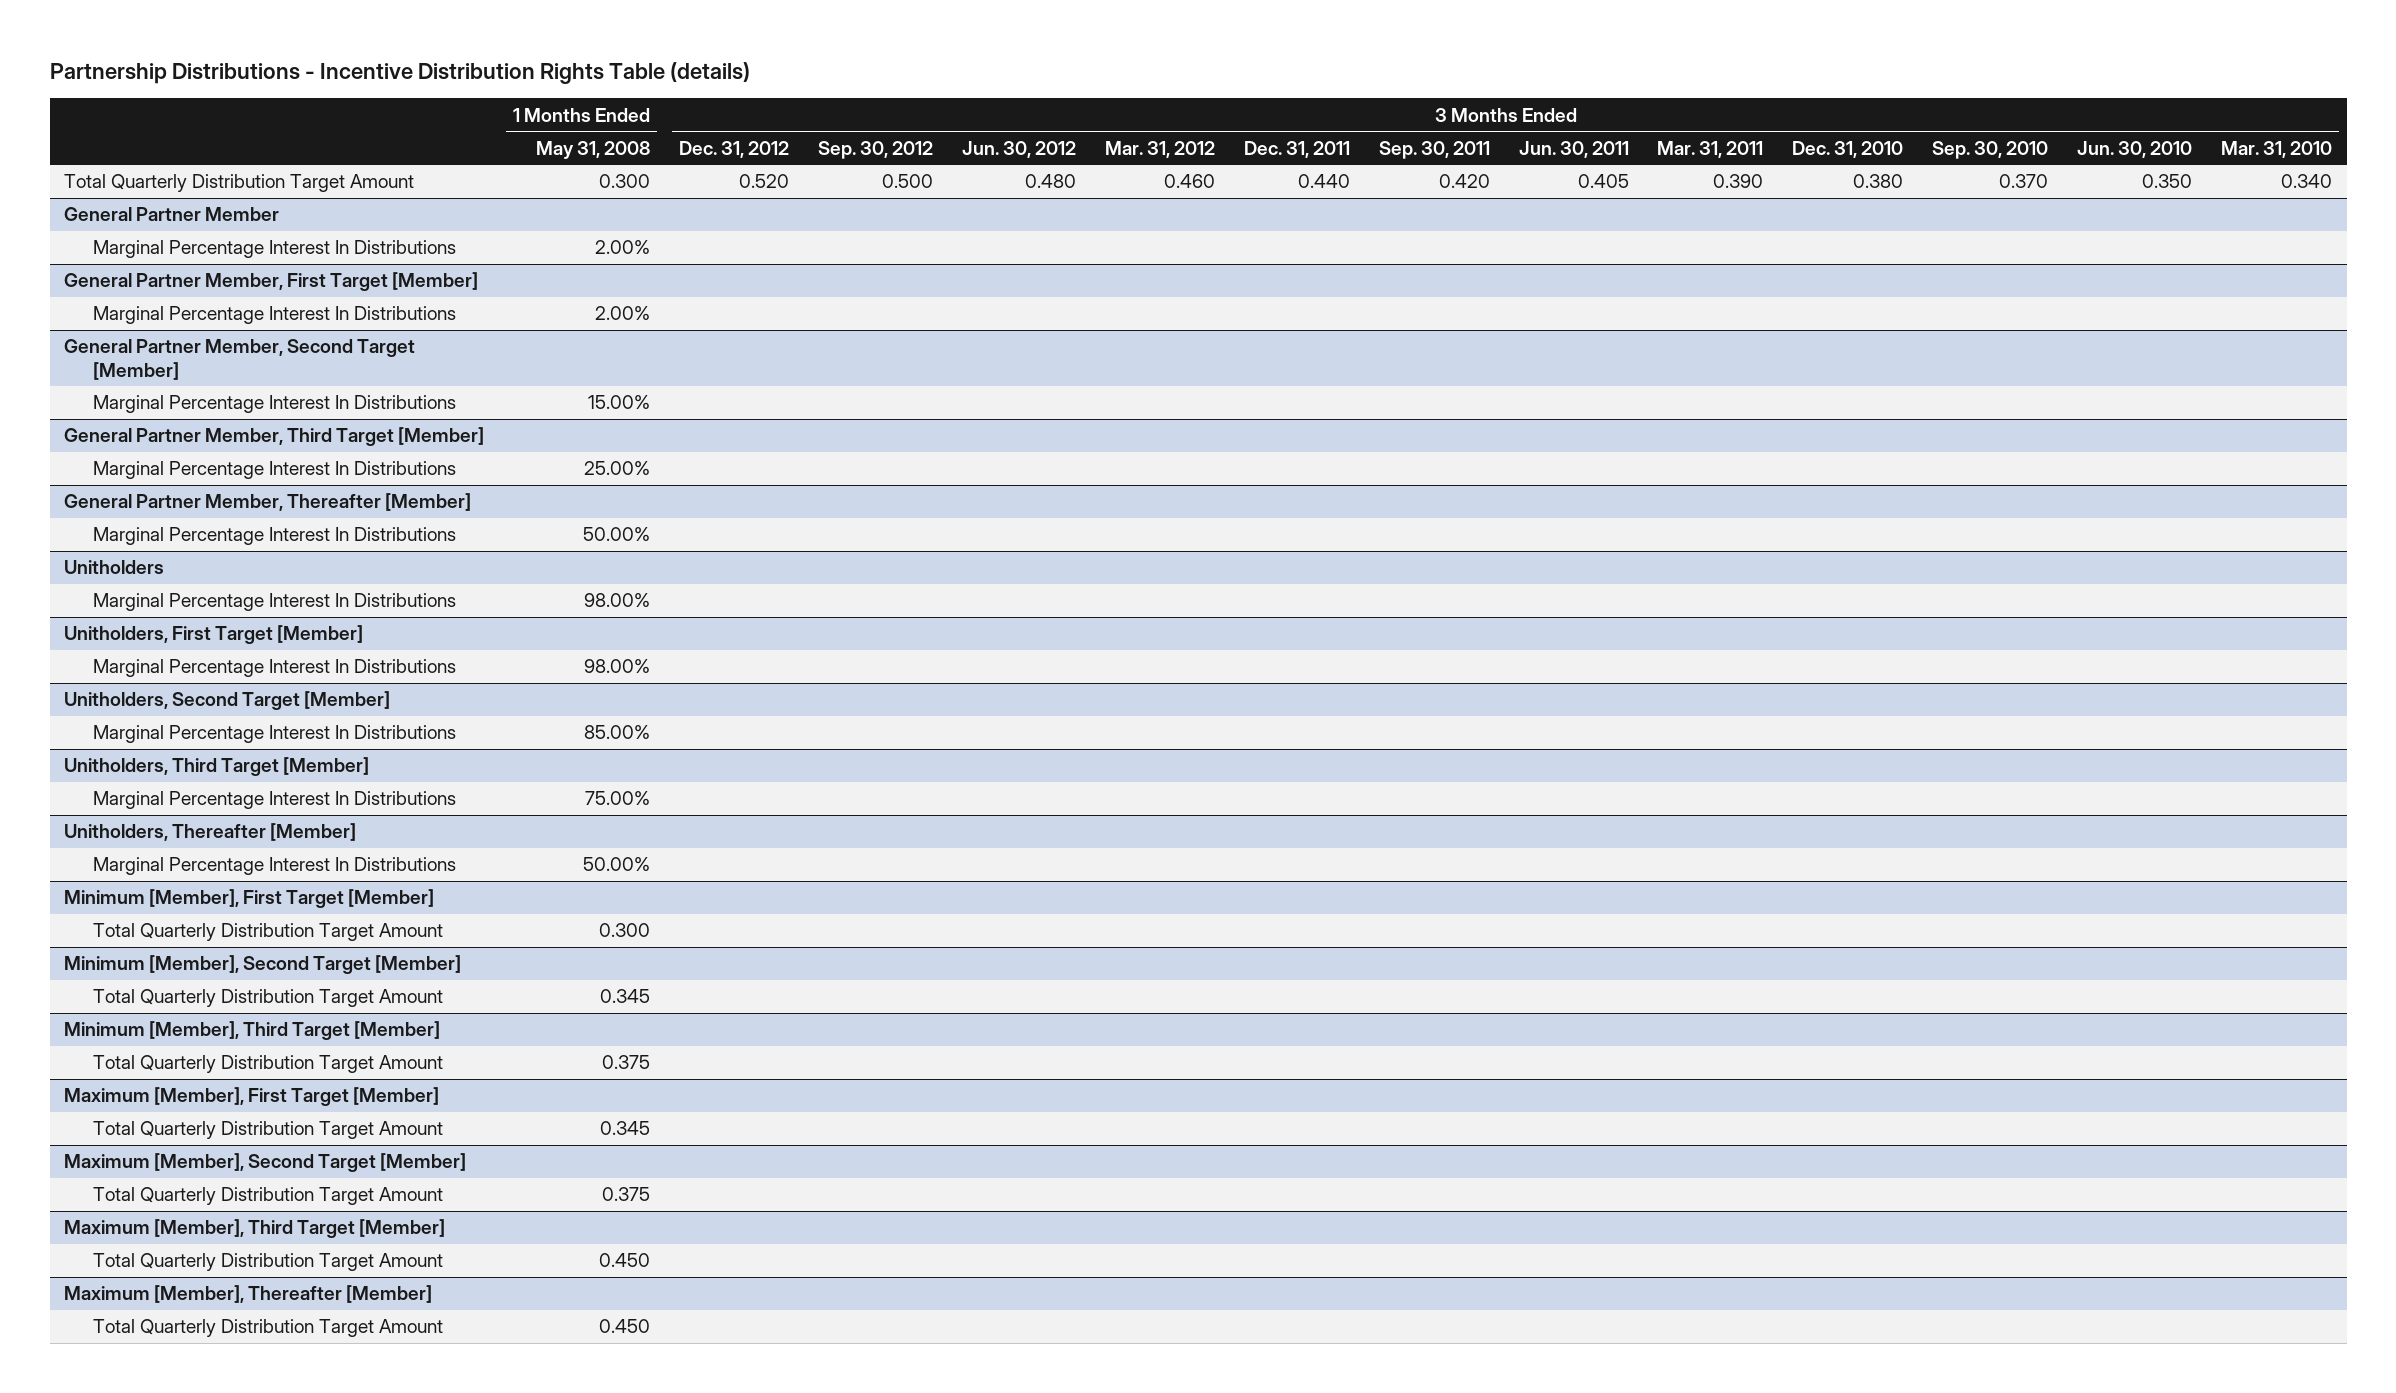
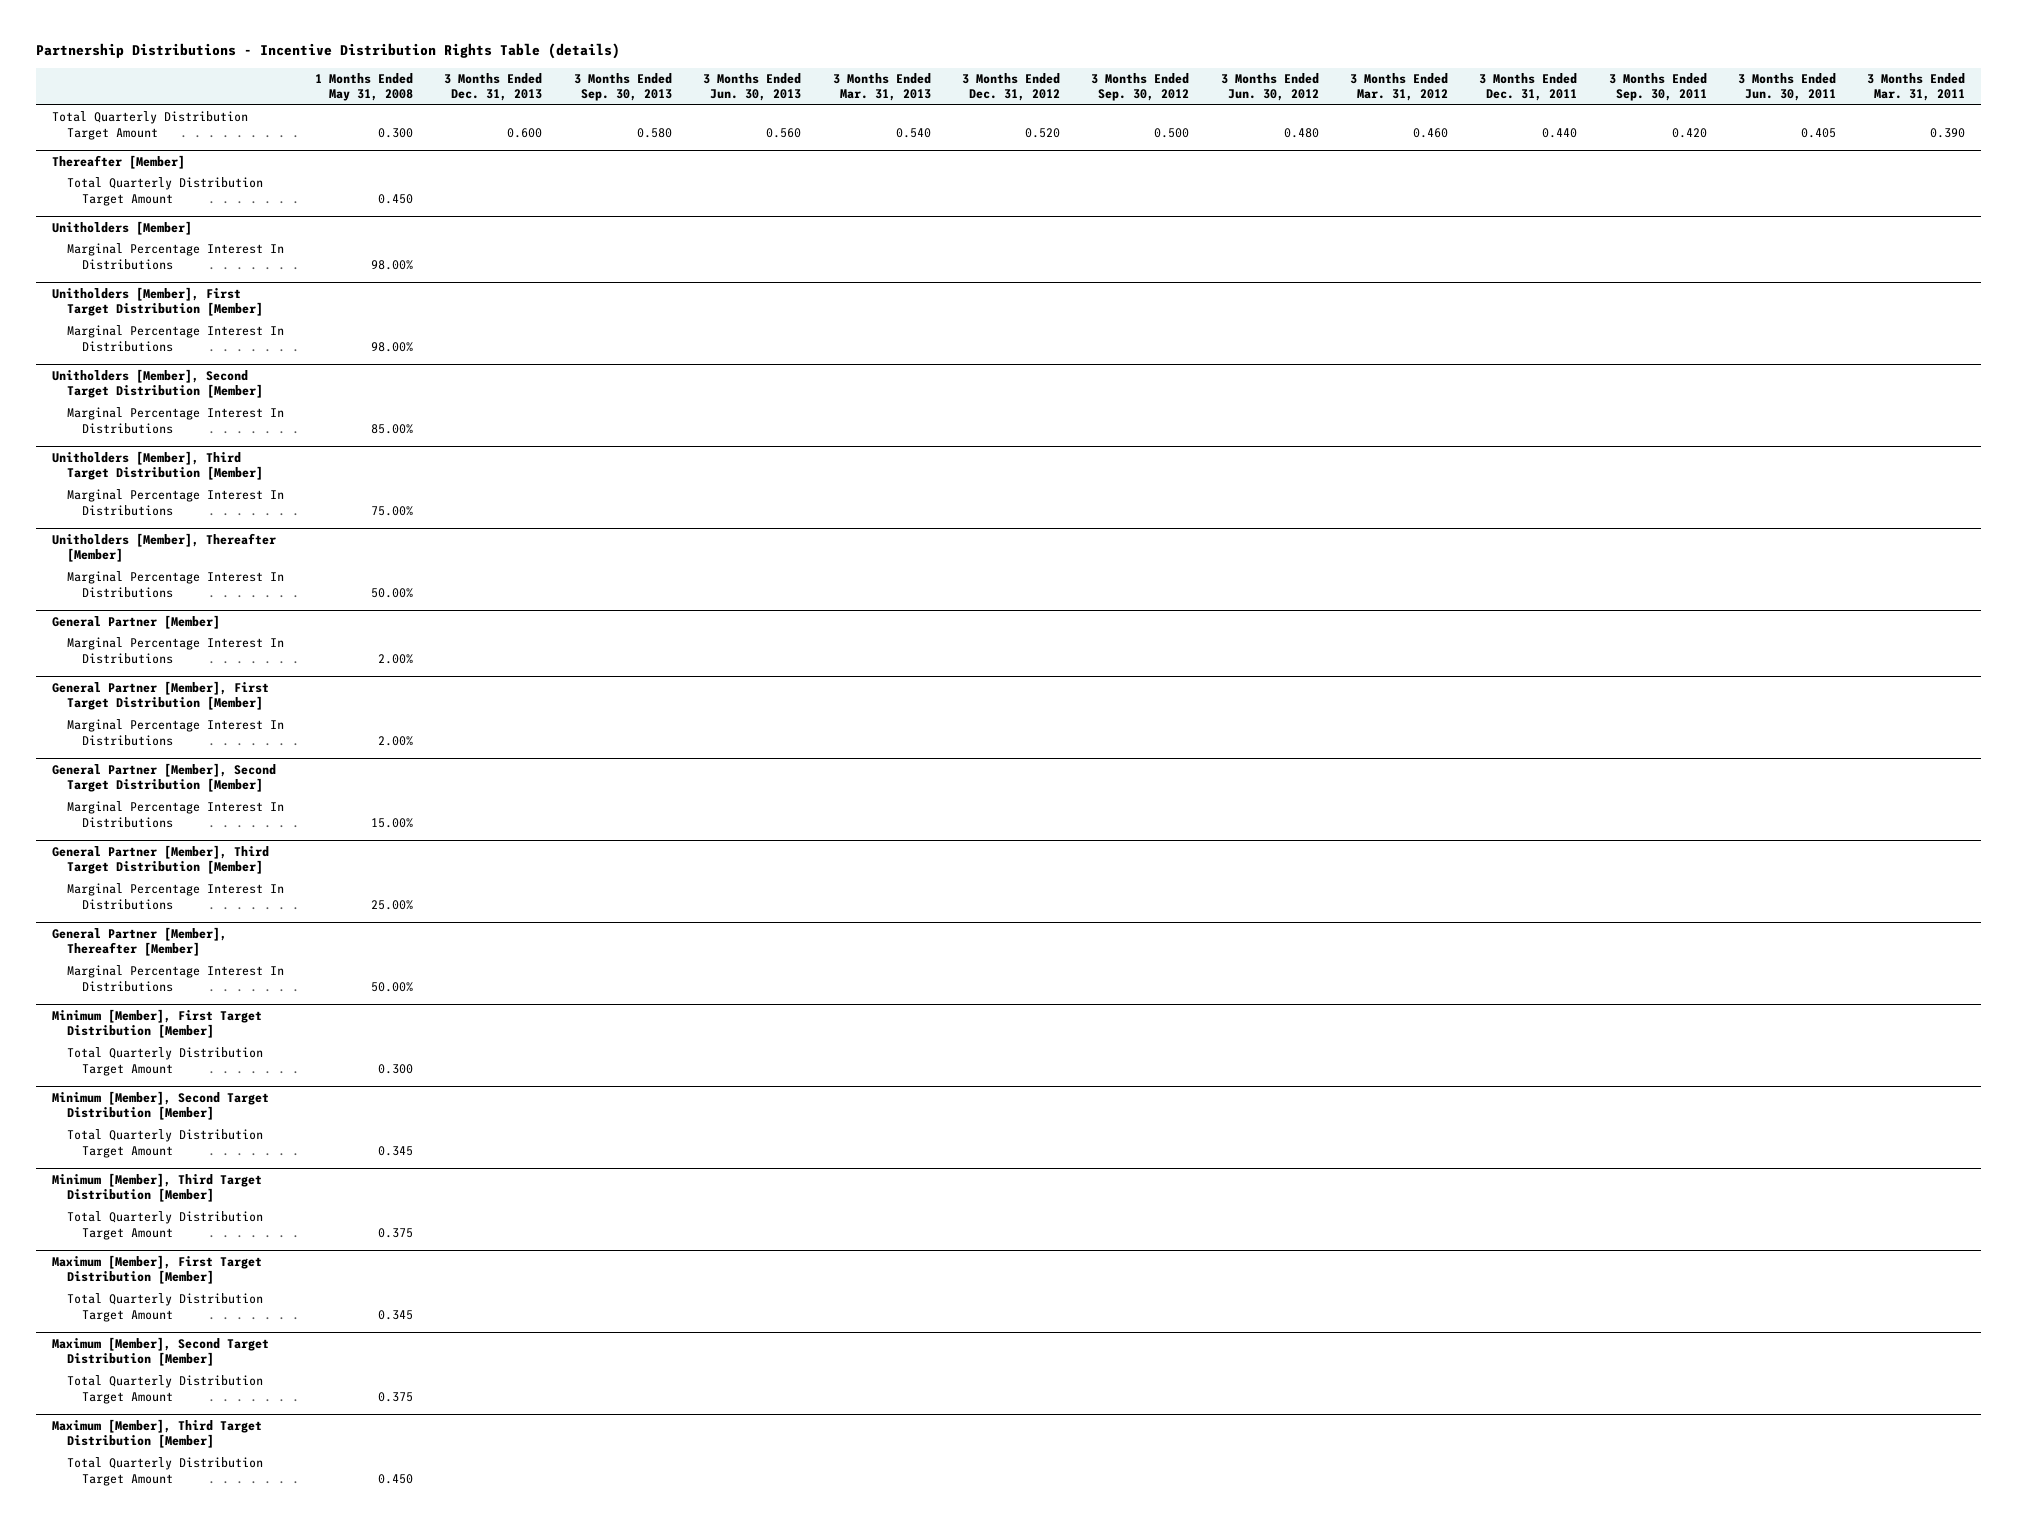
- | 1 Months Ended May 31, 2008 | 3 Months Ended Dec. 31, 2012 | 3 Months Ended Sep. 30, 2012 | 3 Months Ended Jun. 30, 2012 | 3 Months Ended Mar. 31, 2012 | 3 Months Ended Dec. 31, 2011 | 3 Months Ended Sep. 30, 2011 | 3 Months Ended Jun. 30, 2011 | 3 Months Ended Mar. 31, 2011 | 3 Months Ended Dec. 31, 2010 | 3 Months Ended Sep. 30, 2010 | 3 Months Ended Jun. 30, 2010 | 3 Months Ended Mar. 31, 2010
+ | 1 Months Ended May 31, 2008 | 3 Months Ended Dec. 31, 2013 | 3 Months Ended Sep. 30, 2013 | 3 Months Ended Jun. 30, 2013 | 3 Months Ended Mar. 31, 2013 | 3 Months Ended Dec. 31, 2012 | 3 Months Ended Sep. 30, 2012 | 3 Months Ended Jun. 30, 2012 | 3 Months Ended Mar. 31, 2012 | 3 Months Ended Dec. 31, 2011 | 3 Months Ended Sep. 30, 2011 | 3 Months Ended Jun. 30, 2011 | 3 Months Ended Mar. 31, 2011
- General Partner Member
- Marginal Percentage Interest In Distributions | 2.00% | | | | | | | | | | | |
- General Partner Member, First Target [Member]
- Marginal Percentage Interest In Distributions | 2.00% | | | | | | | | | | | |
- General Partner Member, Second Target [Member]
- Marginal Percentage Interest In Distributions | 15.00% | | | | | | | | | | | |
- General Partner Member, Third Target [Member]
- Marginal Percentage Interest In Distributions | 25.00% | | | | | | | | | | | |
- General Partner Member, Thereafter [Member]
- Marginal Percentage Interest In Distributions | 50.00% | | | | | | | | | | | |
- Unitholders
+ Thereafter [Member]
+ Total Quarterly Distribution Target Amount | 0.450 | | | | | | | | | | | |
+ Unitholders [Member]
- Unitholders, First Target [Member]
+ Unitholders [Member], First Target Distribution [Member]
- Unitholders, Second Target [Member]
+ Unitholders [Member], Second Target Distribution [Member]
- Unitholders, Third Target [Member]
+ Unitholders [Member], Third Target Distribution [Member]
- Unitholders, Thereafter [Member]
+ Unitholders [Member], Thereafter [Member]
- Minimum [Member], First Target [Member]
+ General Partner [Member]
+ Marginal Percentage Interest In Distributions | 2.00% | | | | | | | | | | | |
+ General Partner [Member], First Target Distribution [Member]
+ Marginal Percentage Interest In Distributions | 2.00% | | | | | | | | | | | |
+ General Partner [Member], Second Target Distribution [Member]
+ Marginal Percentage Interest In Distributions | 15.00% | | | | | | | | | | | |
+ General Partner [Member], Third Target Distribution [Member]
+ Marginal Percentage Interest In Distributions | 25.00% | | | | | | | | | | | |
+ General Partner [Member], Thereafter [Member]
+ Marginal Percentage Interest In Distributions | 50.00% | | | | | | | | | | | |
+ Minimum [Member], First Target Distribution [Member]
- Minimum [Member], Second Target [Member]
+ Minimum [Member], Second Target Distribution [Member]
- Minimum [Member], Third Target [Member]
+ Minimum [Member], Third Target Distribution [Member]
- Maximum [Member], First Target [Member]
+ Maximum [Member], First Target Distribution [Member]
- Maximum [Member], Second Target [Member]
+ Maximum [Member], Second Target Distribution [Member]
- Maximum [Member], Third Target [Member]
- Total Quarterly Distribution Target Amount | 0.450 | | | | | | | | | | | |
- Maximum [Member], Thereafter [Member]
+ Maximum [Member], Third Target Distribution [Member]

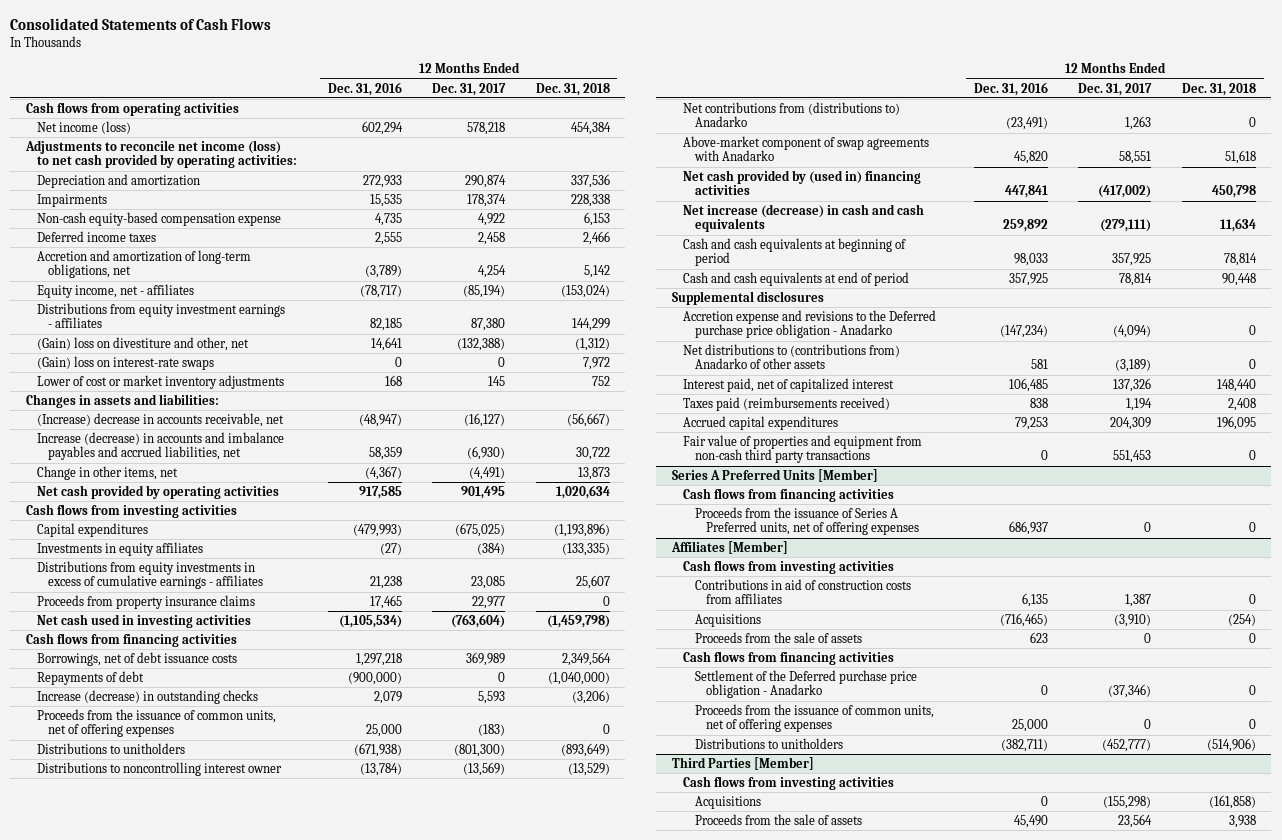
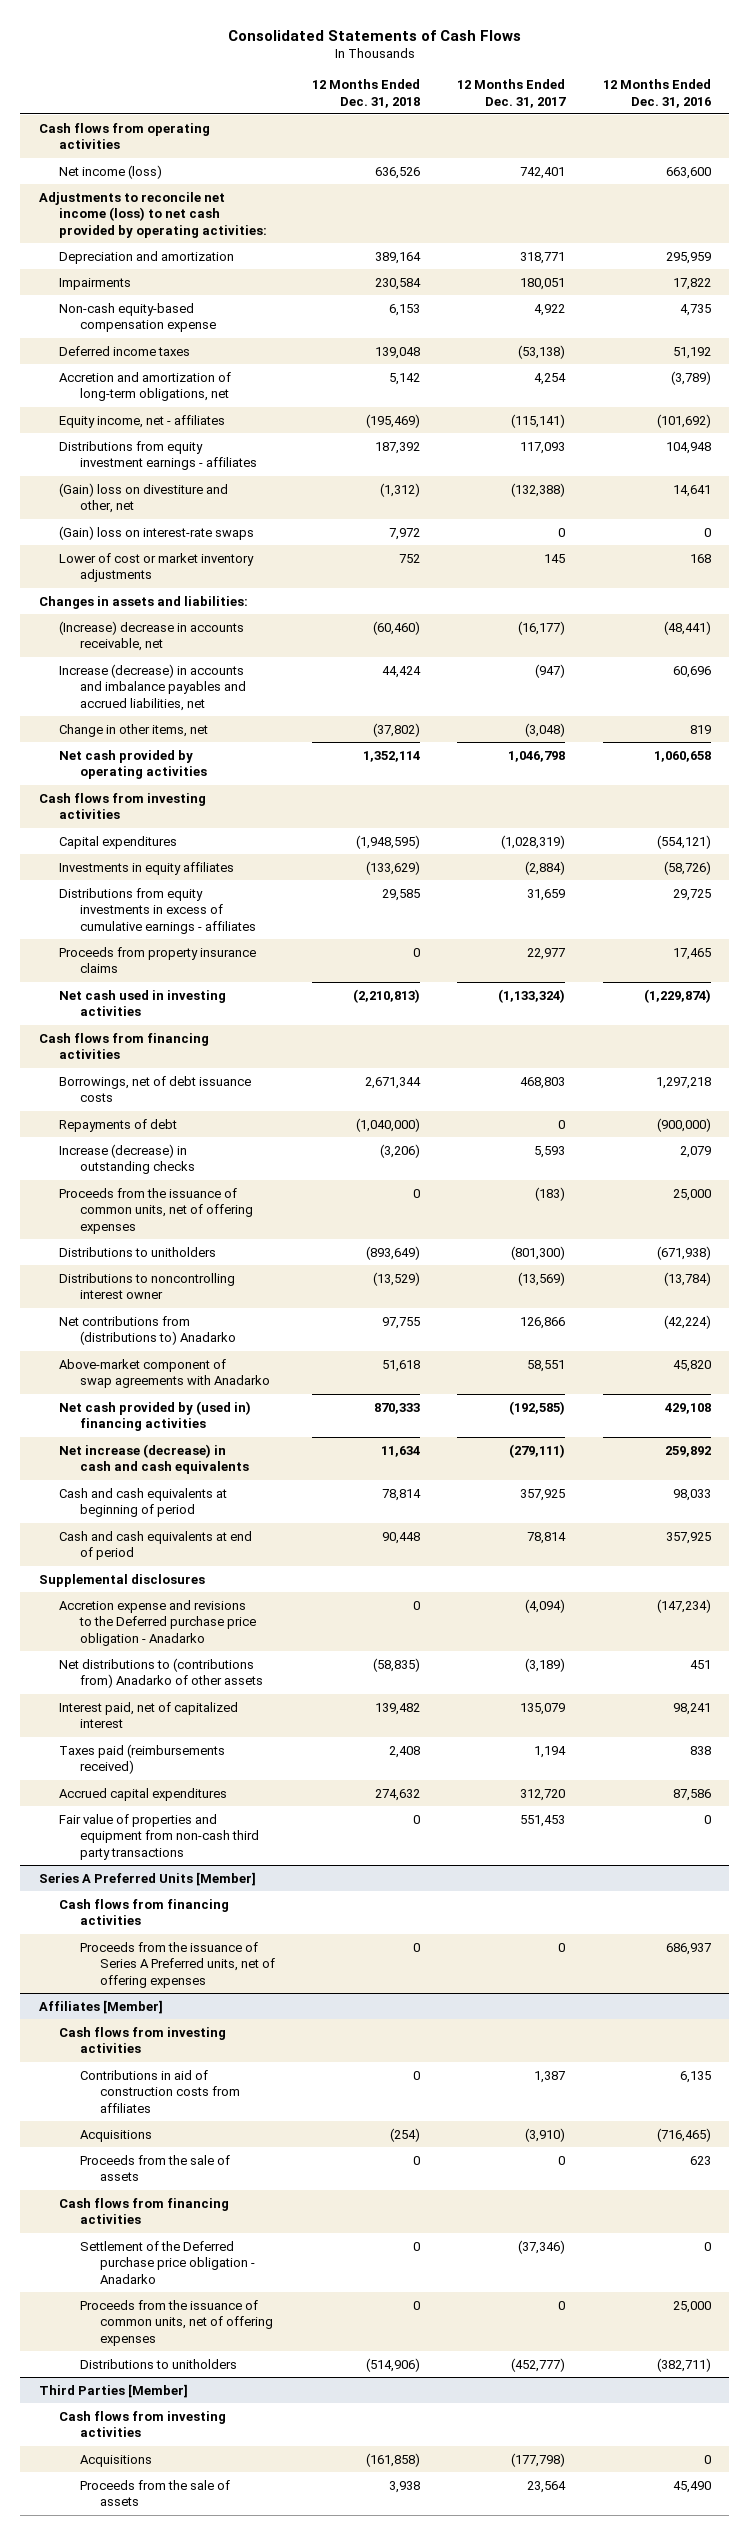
- | 12 Months Ended Dec. 31, 2016 | 12 Months Ended Dec. 31, 2017 | 12 Months Ended Dec. 31, 2018
+ | 12 Months Ended Dec. 31, 2018 | 12 Months Ended Dec. 31, 2017 | 12 Months Ended Dec. 31, 2016
- Net income (loss) | 602,294 | 578,218 | 454,384
+ Net income (loss) | 636,526 | 742,401 | 663,600
- Depreciation and amortization | 272,933 | 290,874 | 337,536
- Impairments | 15,535 | 178,374 | 228,338
+ Depreciation and amortization | 389,164 | 318,771 | 295,959
+ Impairments | 230,584 | 180,051 | 17,822
- Deferred income taxes | 2,555 | 2,458 | 2,466
+ Deferred income taxes | 139,048 | (53,138) | 51,192
- Equity income, net - affiliates | (78,717) | (85,194) | (153,024)
- Distributions from equity investment earnings - affiliates | 82,185 | 87,380 | 144,299
+ Equity income, net - affiliates | (195,469) | (115,141) | (101,692)
+ Distributions from equity investment earnings - affiliates | 187,392 | 117,093 | 104,948
- (Increase) decrease in accounts receivable, net | (48,947) | (16,127) | (56,667)
- Increase (decrease) in accounts and imbalance payables and accrued liabilities, net | 58,359 | (6,930) | 30,722
- Change in other items, net | (4,367) | (4,491) | 13,873
- Net cash provided by operating activities | 917,585 | 901,495 | 1,020,634
+ (Increase) decrease in accounts receivable, net | (60,460) | (16,177) | (48,441)
+ Increase (decrease) in accounts and imbalance payables and accrued liabilities, net | 44,424 | (947) | 60,696
+ Change in other items, net | (37,802) | (3,048) | 819
+ Net cash provided by operating activities | 1,352,114 | 1,046,798 | 1,060,658
- Capital expenditures | (479,993) | (675,025) | (1,193,896)
- Investments in equity affiliates | (27) | (384) | (133,335)
- Distributions from equity investments in excess of cumulative earnings - affiliates | 21,238 | 23,085 | 25,607
+ Capital expenditures | (1,948,595) | (1,028,319) | (554,121)
+ Investments in equity affiliates | (133,629) | (2,884) | (58,726)
+ Distributions from equity investments in excess of cumulative earnings - affiliates | 29,585 | 31,659 | 29,725
- Net cash used in investing activities | (1,105,534) | (763,604) | (1,459,798)
+ Net cash used in investing activities | (2,210,813) | (1,133,324) | (1,229,874)
- Borrowings, net of debt issuance costs | 1,297,218 | 369,989 | 2,349,564
+ Borrowings, net of debt issuance costs | 2,671,344 | 468,803 | 1,297,218
- Net contributions from (distributions to) Anadarko | (23,491) | 1,263 | 0
+ Net contributions from (distributions to) Anadarko | 97,755 | 126,866 | (42,224)
- Net cash provided by (used in) financing activities | 447,841 | (417,002) | 450,798
+ Net cash provided by (used in) financing activities | 870,333 | (192,585) | 429,108
- Net distributions to (contributions from) Anadarko of other assets | 581 | (3,189) | 0
- Interest paid, net of capitalized interest | 106,485 | 137,326 | 148,440
+ Net distributions to (contributions from) Anadarko of other assets | (58,835) | (3,189) | 451
+ Interest paid, net of capitalized interest | 139,482 | 135,079 | 98,241
- Accrued capital expenditures | 79,253 | 204,309 | 196,095
+ Accrued capital expenditures | 274,632 | 312,720 | 87,586
@ Third Parties [Member]
- Acquisitions | 0 | (155,298) | (161,858)
+ Acquisitions | (161,858) | (177,798) | 0

